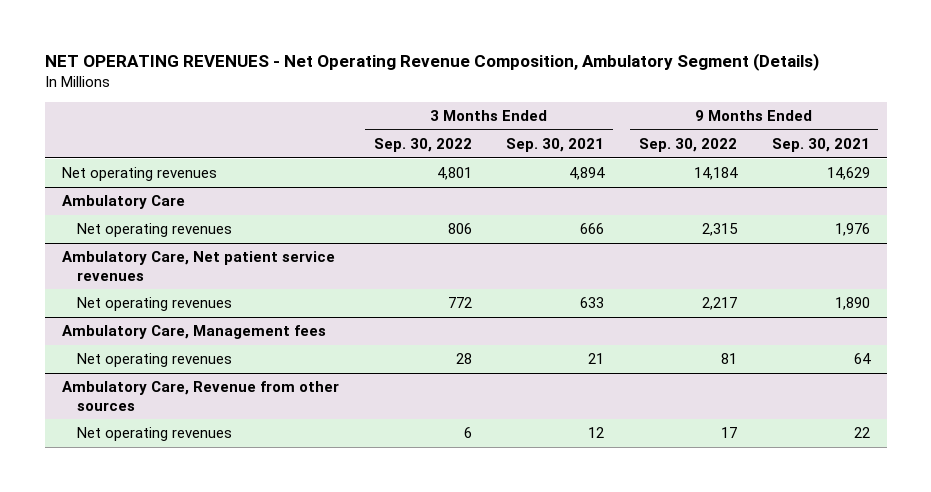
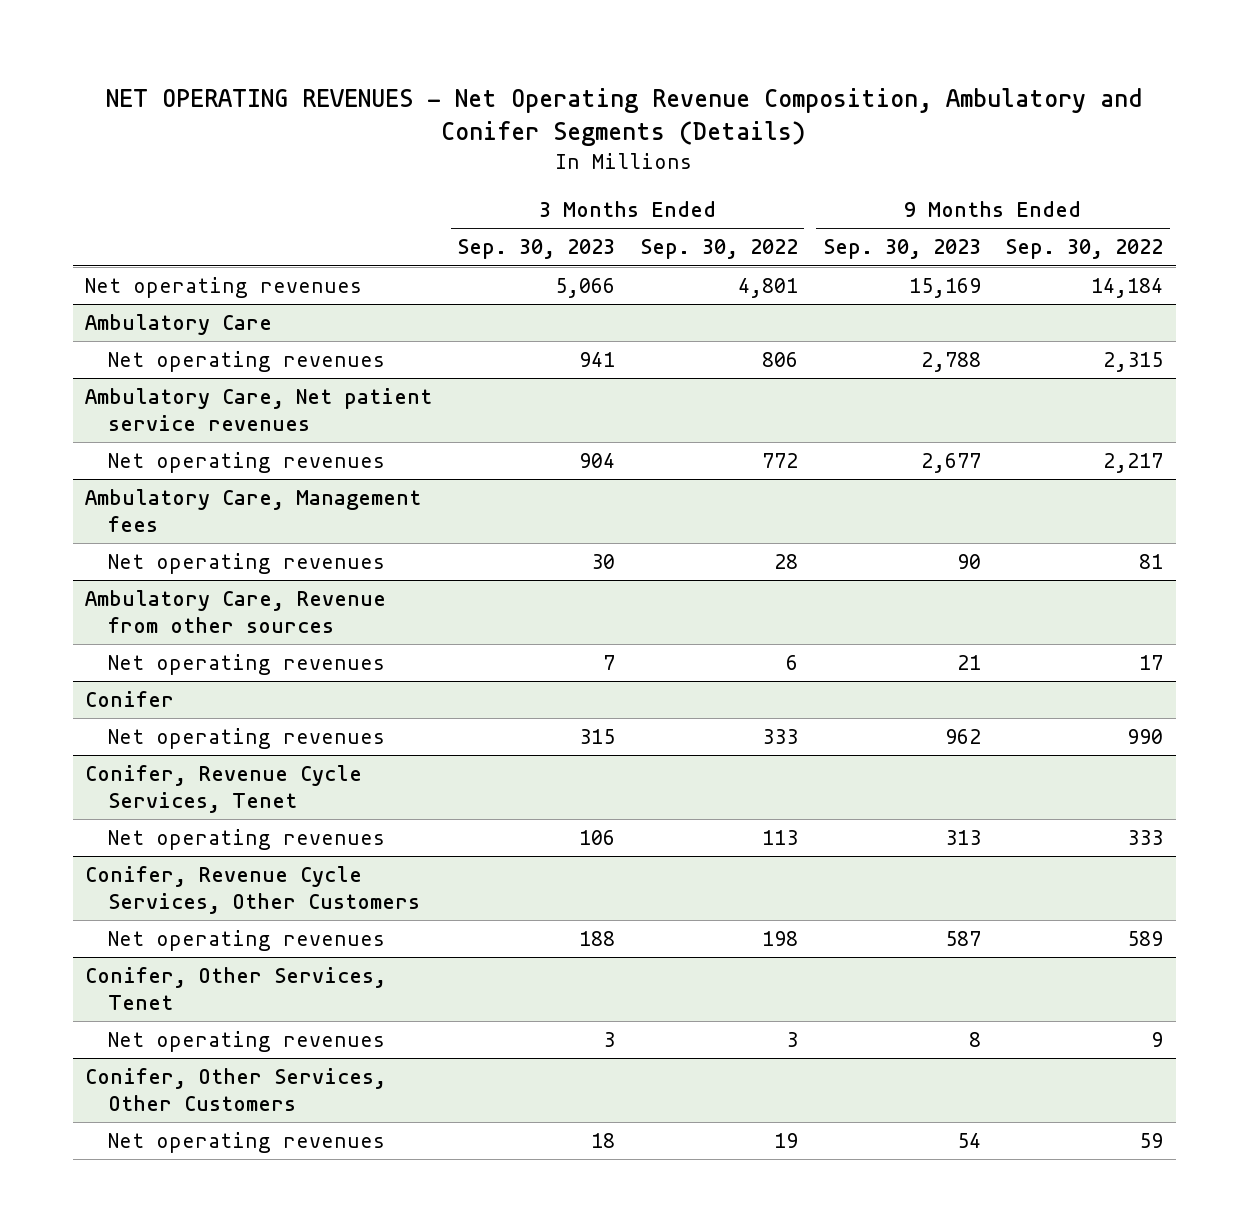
- NET OPERATING REVENUES - Net Operating Revenue Composition, Ambulatory Segment (Details)
+ NET OPERATING REVENUES - Net Operating Revenue Composition, Ambulatory and Conifer Segments (Details)
- | 3 Months Ended Sep. 30, 2022 | 3 Months Ended Sep. 30, 2021 | 9 Months Ended Sep. 30, 2022 | 9 Months Ended Sep. 30, 2021
+ | 3 Months Ended Sep. 30, 2023 | 3 Months Ended Sep. 30, 2022 | 9 Months Ended Sep. 30, 2023 | 9 Months Ended Sep. 30, 2022
+ Conifer
+ Net operating revenues | 315 | 333 | 962 | 990
+ Conifer, Revenue Cycle Services, Tenet
+ Net operating revenues | 106 | 113 | 313 | 333
+ Conifer, Revenue Cycle Services, Other Customers
+ Net operating revenues | 188 | 198 | 587 | 589
+ Conifer, Other Services, Tenet
+ Net operating revenues | 3 | 3 | 8 | 9
+ Conifer, Other Services, Other Customers
+ Net operating revenues | 18 | 19 | 54 | 59

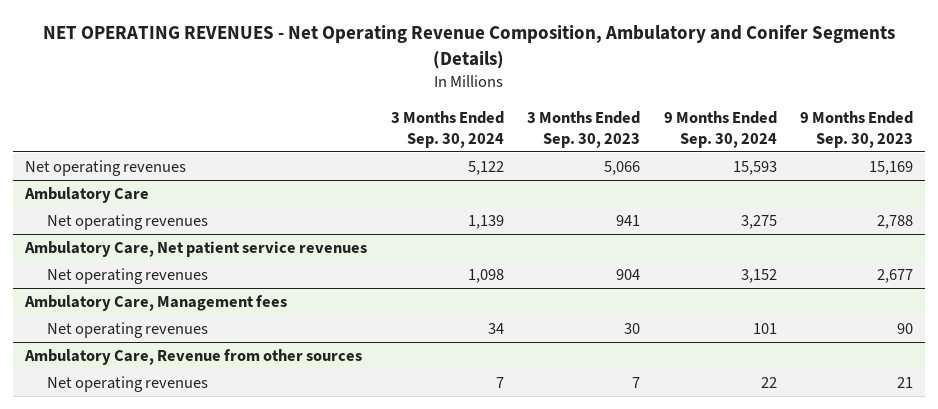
- | 3 Months Ended Sep. 30, 2023 | 3 Months Ended Sep. 30, 2022 | 9 Months Ended Sep. 30, 2023 | 9 Months Ended Sep. 30, 2022
+ | 3 Months Ended Sep. 30, 2024 | 3 Months Ended Sep. 30, 2023 | 9 Months Ended Sep. 30, 2024 | 9 Months Ended Sep. 30, 2023
- Conifer
- Net operating revenues | 315 | 333 | 962 | 990
- Conifer, Revenue Cycle Services, Tenet
- Net operating revenues | 106 | 113 | 313 | 333
- Conifer, Revenue Cycle Services, Other Customers
- Net operating revenues | 188 | 198 | 587 | 589
- Conifer, Other Services, Tenet
- Net operating revenues | 3 | 3 | 8 | 9
- Conifer, Other Services, Other Customers
- Net operating revenues | 18 | 19 | 54 | 59

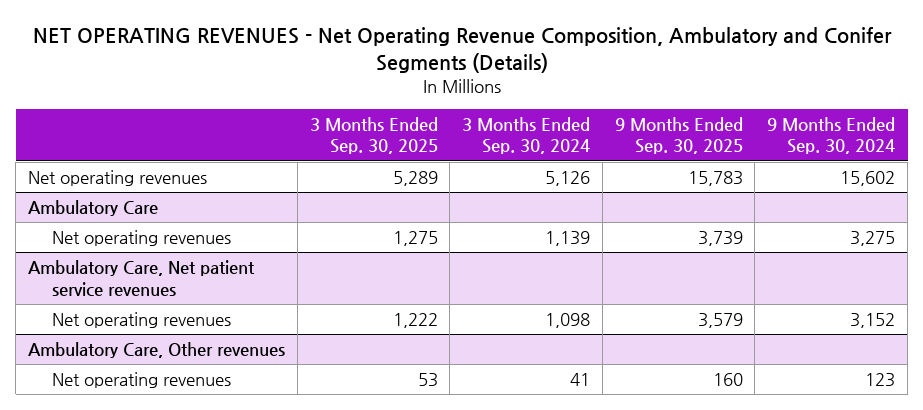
- | 3 Months Ended Sep. 30, 2024 | 3 Months Ended Sep. 30, 2023 | 9 Months Ended Sep. 30, 2024 | 9 Months Ended Sep. 30, 2023
+ | 3 Months Ended Sep. 30, 2025 | 3 Months Ended Sep. 30, 2024 | 9 Months Ended Sep. 30, 2025 | 9 Months Ended Sep. 30, 2024
- Net operating revenues | 5,122 | 5,066 | 15,593 | 15,169
+ Net operating revenues | 5,289 | 5,126 | 15,783 | 15,602
- Ambulatory Care, Management fees
- Net operating revenues | 34 | 30 | 101 | 90
- Ambulatory Care, Revenue from other sources
- Net operating revenues | 7 | 7 | 22 | 21
+ Ambulatory Care, Other revenues
+ Net operating revenues | 53 | 41 | 160 | 123

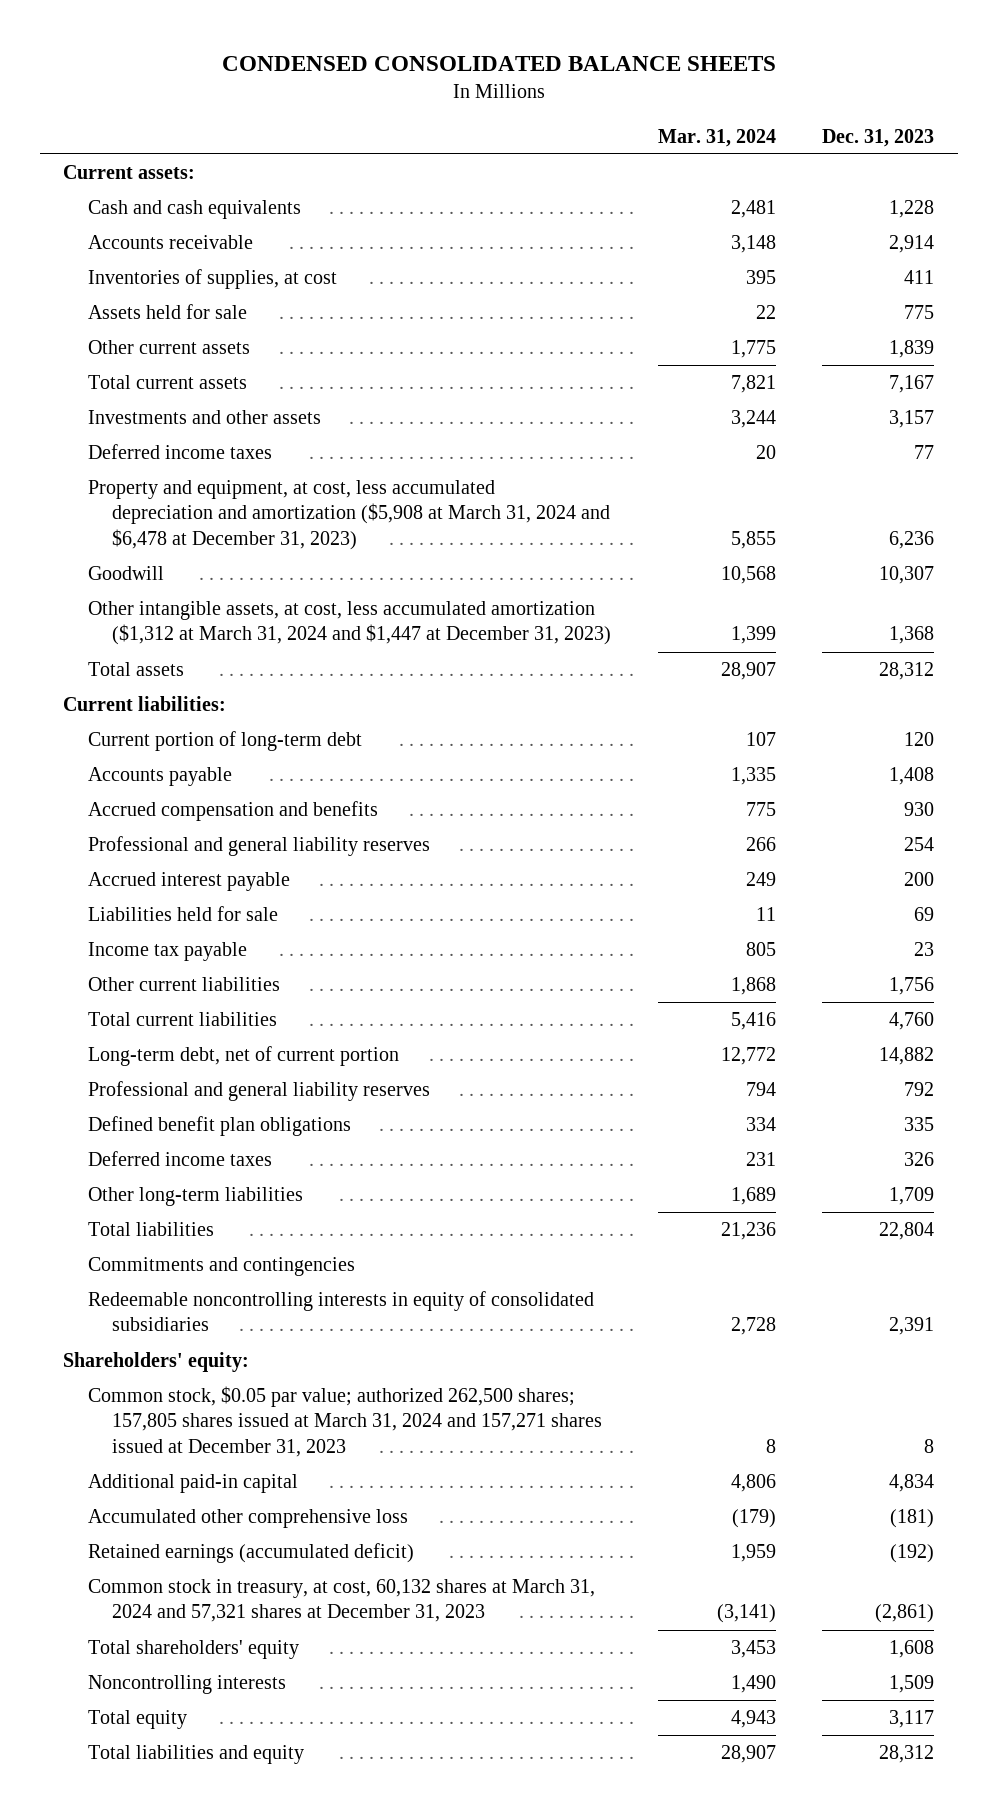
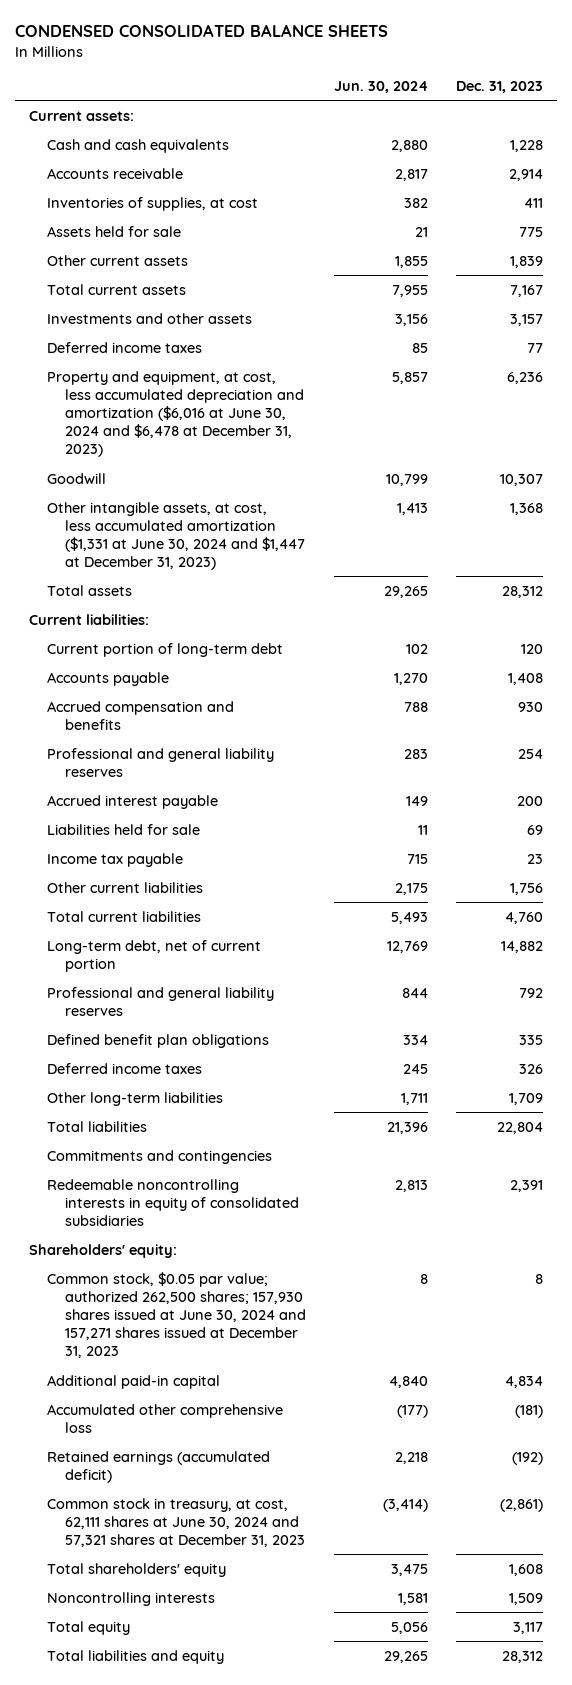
- | Mar. 31, 2024 | Dec. 31, 2023
+ | Jun. 30, 2024 | Dec. 31, 2023
- Property and equipment, at cost, less accumulated depreciation and amortization ($5,908 at March 31, 2024 and $6,478 at December 31, 2023) | 5,855 | 6,236
+ Property and equipment, at cost, less accumulated depreciation and amortization ($6,016 at June 30, 2024 and $6,478 at December 31, 2023) | 5,857 | 6,236
- Other intangible assets, at cost, less accumulated amortization ($1,312 at March 31, 2024 and $1,447 at December 31, 2023) | 1,399 | 1,368
+ Other intangible assets, at cost, less accumulated amortization ($1,331 at June 30, 2024 and $1,447 at December 31, 2023) | 1,413 | 1,368
- Common stock, $0.05 par value; authorized 262,500 shares; 157,805 shares issued at March 31, 2024 and 157,271 shares issued at December 31, 2023 | 8 | 8
+ Common stock, $0.05 par value; authorized 262,500 shares; 157,930 shares issued at June 30, 2024 and 157,271 shares issued at December 31, 2023 | 8 | 8
- Common stock in treasury, at cost, 60,132 shares at March 31, 2024 and 57,321 shares at December 31, 2023 | (3,141) | (2,861)
+ Common stock in treasury, at cost, 62,111 shares at June 30, 2024 and 57,321 shares at December 31, 2023 | (3,414) | (2,861)

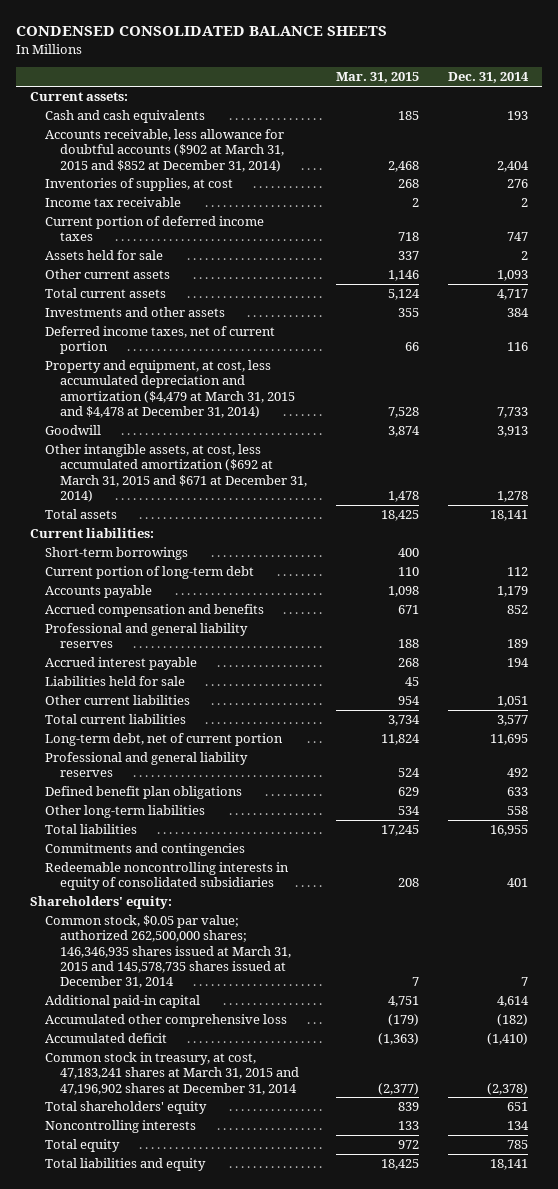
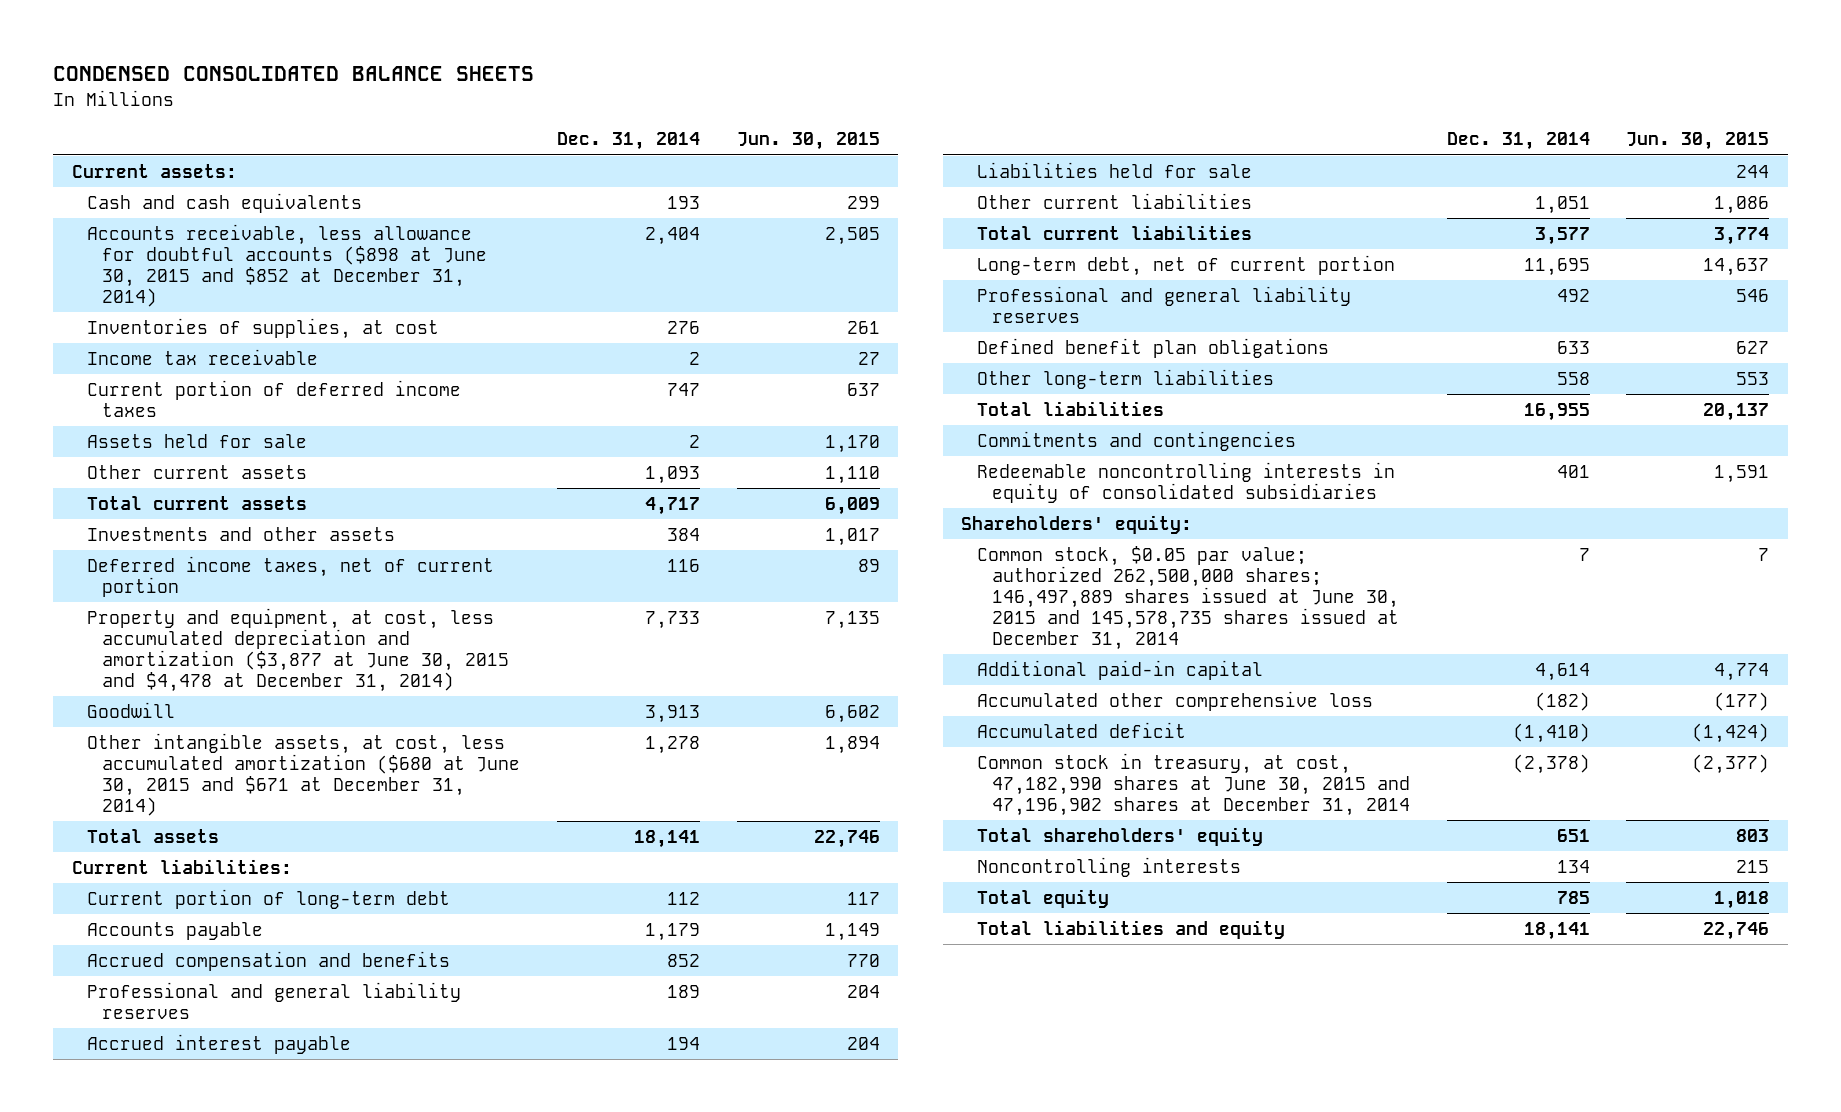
- | Mar. 31, 2015 | Dec. 31, 2014
+ | Dec. 31, 2014 | Jun. 30, 2015
- Accounts receivable, less allowance for doubtful accounts ($902 at March 31, 2015 and $852 at December 31, 2014) | 2,468 | 2,404
+ Accounts receivable, less allowance for doubtful accounts ($898 at June 30, 2015 and $852 at December 31, 2014) | 2,404 | 2,505
- Property and equipment, at cost, less accumulated depreciation and amortization ($4,479 at March 31, 2015 and $4,478 at December 31, 2014) | 7,528 | 7,733
+ Property and equipment, at cost, less accumulated depreciation and amortization ($3,877 at June 30, 2015 and $4,478 at December 31, 2014) | 7,733 | 7,135
- Other intangible assets, at cost, less accumulated amortization ($692 at March 31, 2015 and $671 at December 31, 2014) | 1,478 | 1,278
+ Other intangible assets, at cost, less accumulated amortization ($680 at June 30, 2015 and $671 at December 31, 2014) | 1,278 | 1,894
- Short-term borrowings | 400 |
- Common stock, $0.05 par value; authorized 262,500,000 shares; 146,346,935 shares issued at March 31, 2015 and 145,578,735 shares issued at December 31, 2014 | 7 | 7
+ Common stock, $0.05 par value; authorized 262,500,000 shares; 146,497,889 shares issued at June 30, 2015 and 145,578,735 shares issued at December 31, 2014 | 7 | 7
- Common stock in treasury, at cost, 47,183,241 shares at March 31, 2015 and 47,196,902 shares at December 31, 2014 | (2,377) | (2,378)
+ Common stock in treasury, at cost, 47,182,990 shares at June 30, 2015 and 47,196,902 shares at December 31, 2014 | (2,378) | (2,377)

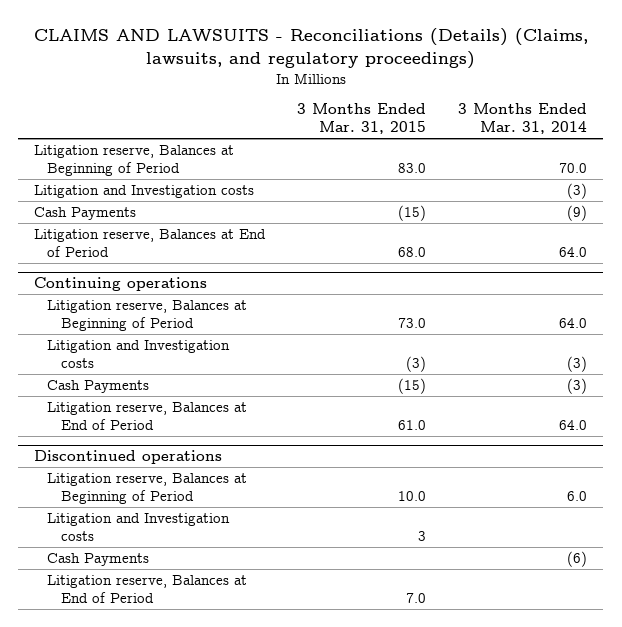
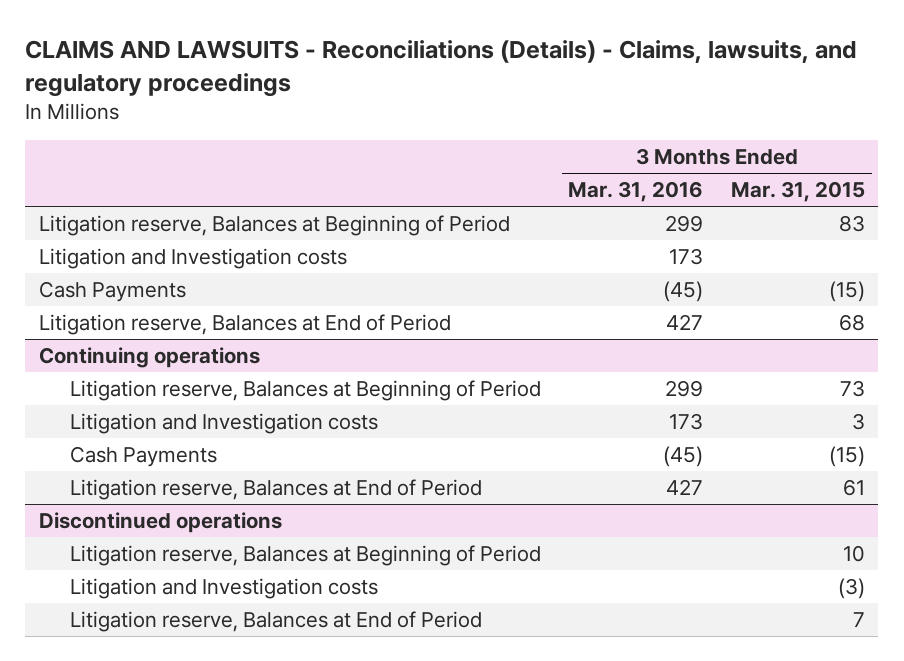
- CLAIMS AND LAWSUITS - Reconciliations (Details) (Claims, lawsuits, and regulatory proceedings)
+ CLAIMS AND LAWSUITS - Reconciliations (Details) - Claims, lawsuits, and regulatory proceedings
- | 3 Months Ended Mar. 31, 2015 | 3 Months Ended Mar. 31, 2014
+ | 3 Months Ended Mar. 31, 2016 | 3 Months Ended Mar. 31, 2015
- Litigation reserve, Balances at Beginning of Period | 83.0 | 70.0
+ Litigation reserve, Balances at Beginning of Period | 299 | 83
- Litigation reserve, Balances at End of Period | 68.0 | 64.0
+ Litigation reserve, Balances at End of Period | 427 | 68
@ Continuing operations
- Litigation reserve, Balances at Beginning of Period | 73.0 | 64.0
- Litigation and Investigation costs | (3) | (3)
+ Litigation reserve, Balances at Beginning of Period | 299 | 73
+ Litigation and Investigation costs | 173 | 3
- Litigation reserve, Balances at End of Period | 61.0 | 64.0
+ Litigation reserve, Balances at End of Period | 427 | 61
@ Discontinued operations
- Litigation reserve, Balances at Beginning of Period | 10.0 | 6.0
- Litigation and Investigation costs | 3 |
- Cash Payments | | (6)
- Litigation reserve, Balances at End of Period | 7.0 |
+ Litigation reserve, Balances at Beginning of Period | | 10
+ Litigation and Investigation costs | | (3)
+ Litigation reserve, Balances at End of Period | | 7

